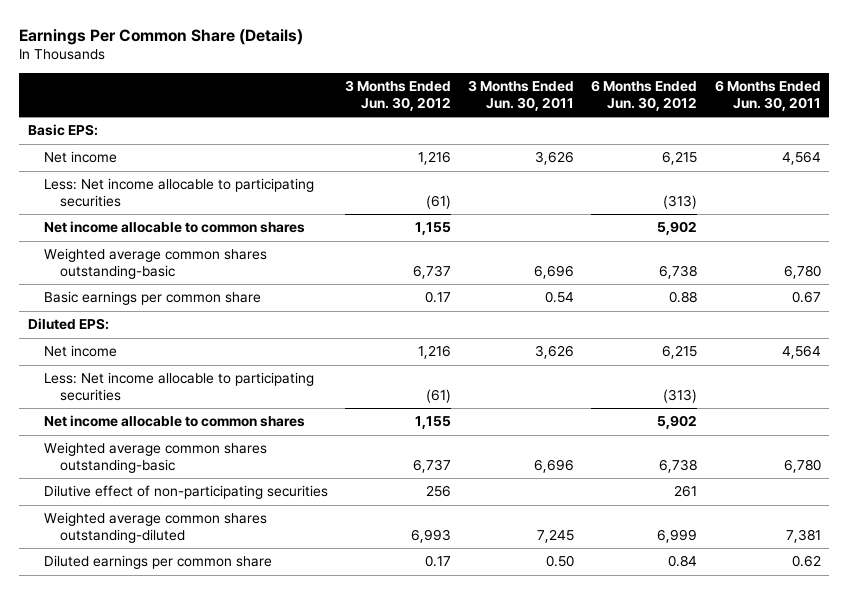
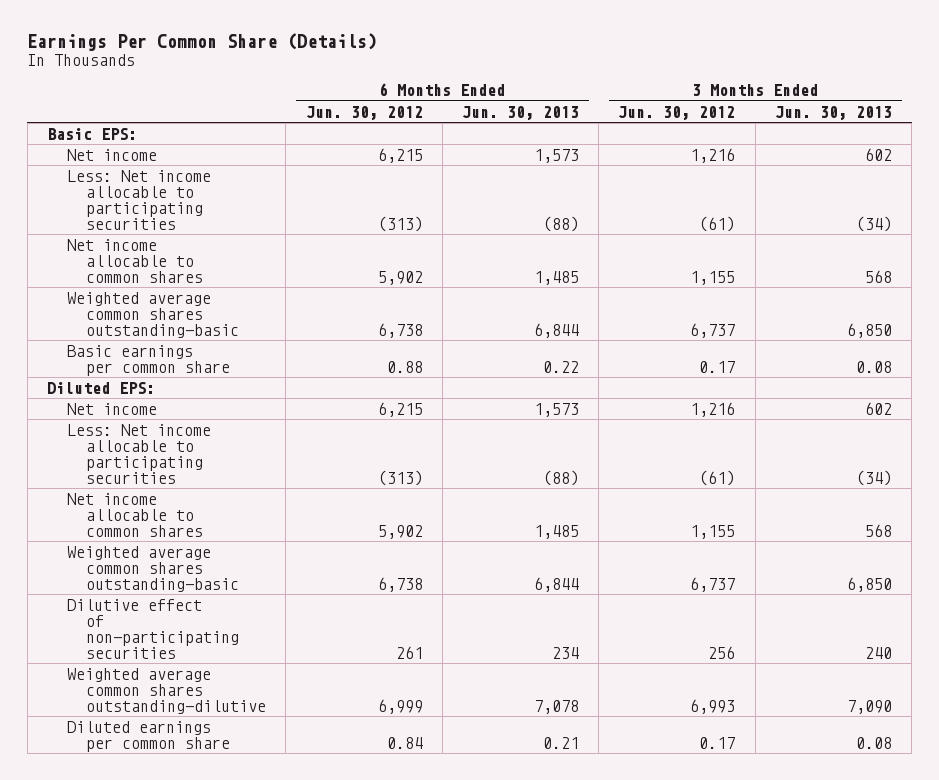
- | 3 Months Ended Jun. 30, 2012 | 3 Months Ended Jun. 30, 2011 | 6 Months Ended Jun. 30, 2012 | 6 Months Ended Jun. 30, 2011
+ | 6 Months Ended Jun. 30, 2012 | 6 Months Ended Jun. 30, 2013 | 3 Months Ended Jun. 30, 2012 | 3 Months Ended Jun. 30, 2013
- Weighted average common shares outstanding-diluted | 6,993 | 7,245 | 6,999 | 7,381
+ Weighted average common shares outstanding-dilutive | 6,999 | 7,078 | 6,993 | 7,090

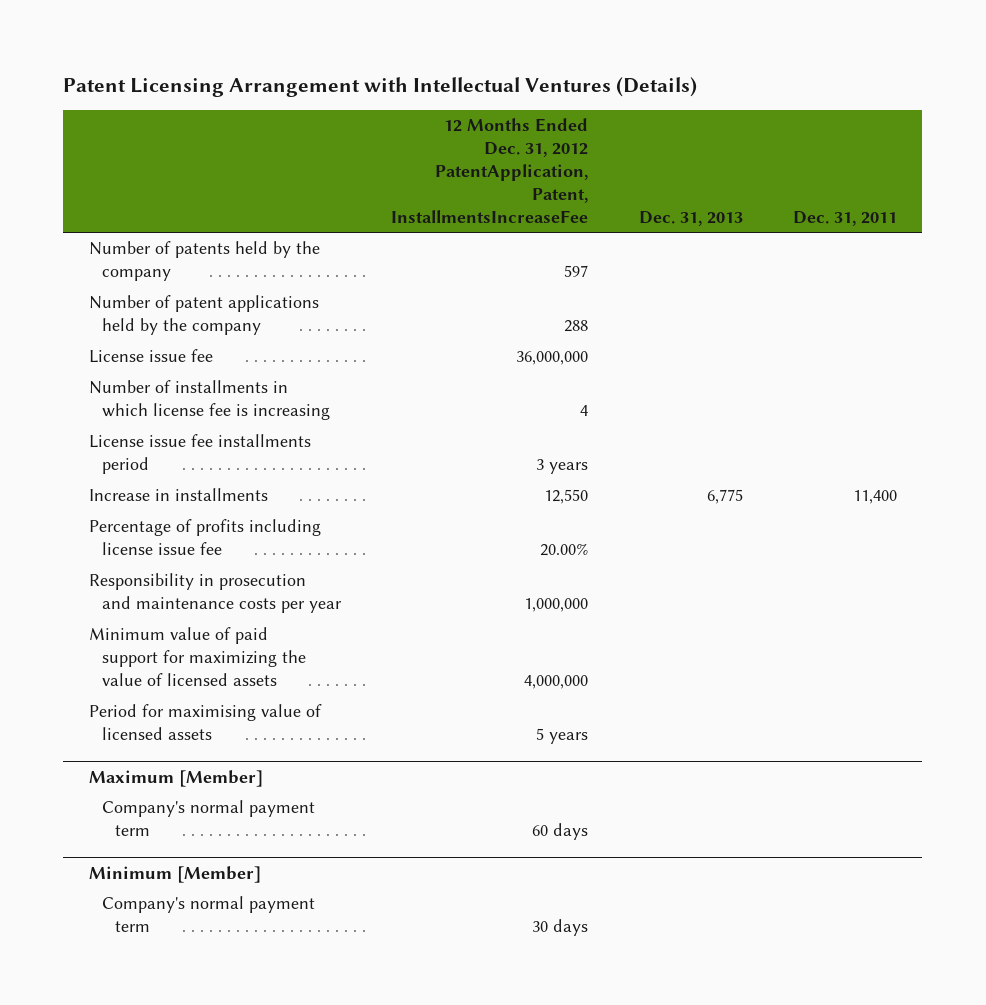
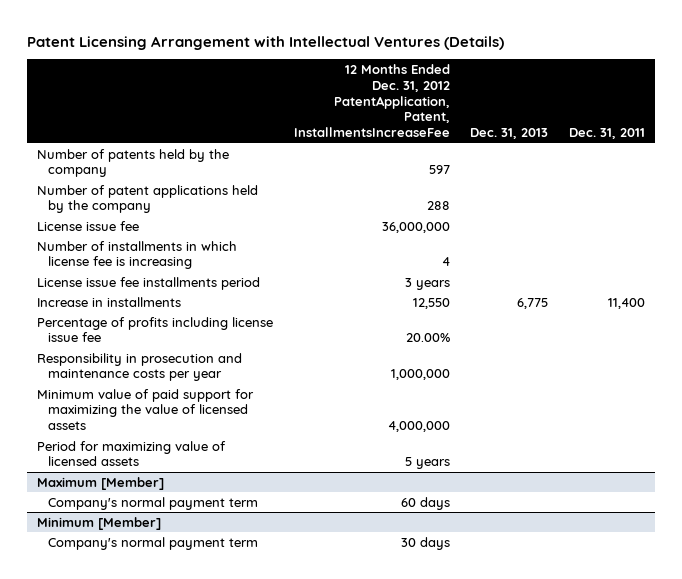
- Period for maximising value of licensed assets | 5 years | |
+ Period for maximizing value of licensed assets | 5 years | |

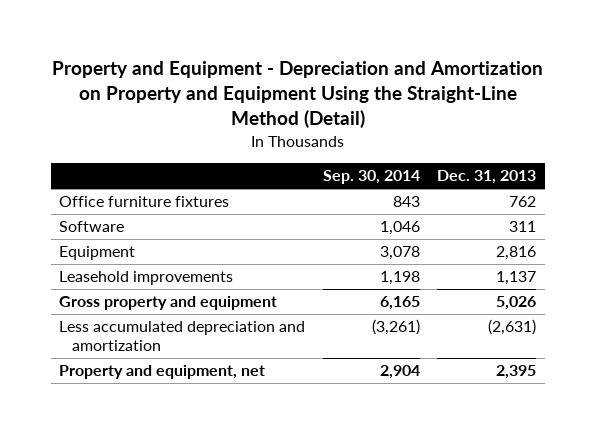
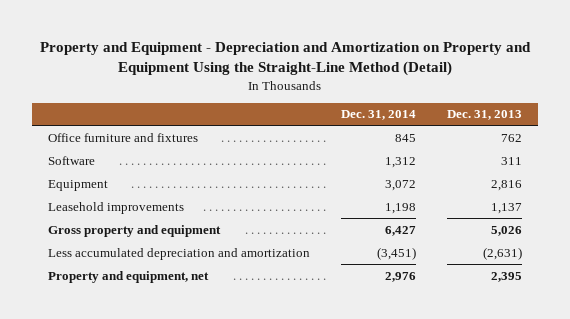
- | Sep. 30, 2014 | Dec. 31, 2013
+ | Dec. 31, 2014 | Dec. 31, 2013
- Office furniture fixtures | 843 | 762
+ Office furniture and fixtures | 845 | 762

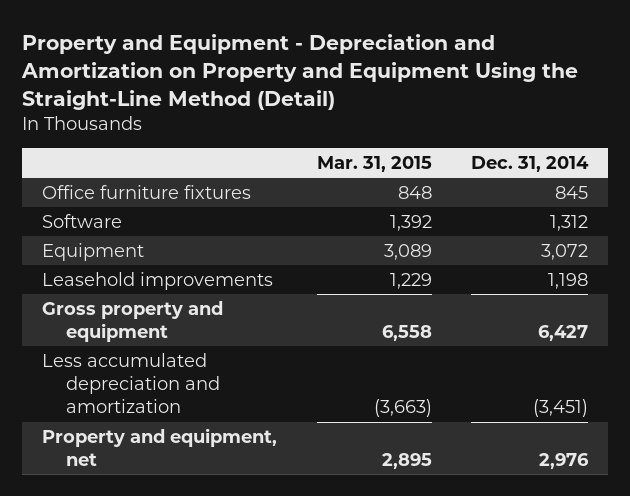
- | Dec. 31, 2014 | Dec. 31, 2013
+ | Mar. 31, 2015 | Dec. 31, 2014
- Office furniture and fixtures | 845 | 762
+ Office furniture fixtures | 848 | 845

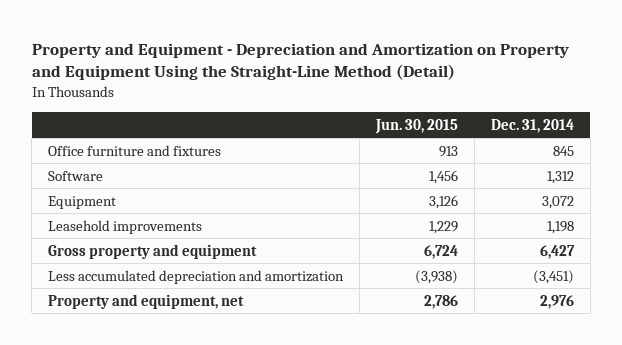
- | Mar. 31, 2015 | Dec. 31, 2014
+ | Jun. 30, 2015 | Dec. 31, 2014
- Office furniture fixtures | 848 | 845
+ Office furniture and fixtures | 913 | 845

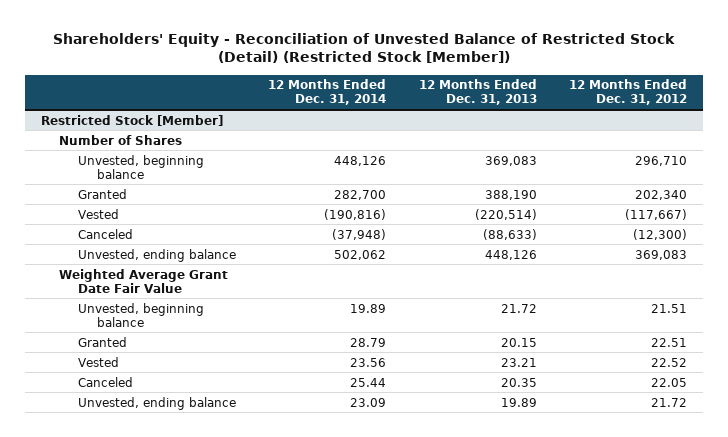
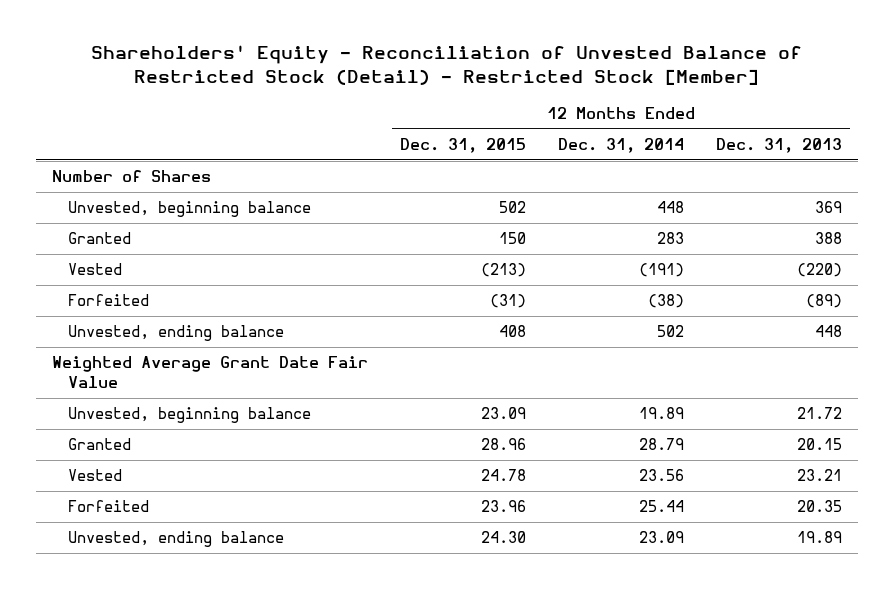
- Shareholders' Equity - Reconciliation of Unvested Balance of Restricted Stock (Detail) (Restricted Stock [Member])
+ Shareholders' Equity - Reconciliation of Unvested Balance of Restricted Stock (Detail) - Restricted Stock [Member]
- | 12 Months Ended Dec. 31, 2014 | 12 Months Ended Dec. 31, 2013 | 12 Months Ended Dec. 31, 2012
+ | 12 Months Ended Dec. 31, 2015 | 12 Months Ended Dec. 31, 2014 | 12 Months Ended Dec. 31, 2013
- Restricted Stock [Member]
- Unvested, beginning balance | 448,126 | 369,083 | 296,710
- Granted | 282,700 | 388,190 | 202,340
- Vested | (190,816) | (220,514) | (117,667)
- Canceled | (37,948) | (88,633) | (12,300)
- Unvested, ending balance | 502,062 | 448,126 | 369,083
+ Unvested, beginning balance | 502 | 448 | 369
+ Granted | 150 | 283 | 388
+ Vested | (213) | (191) | (220)
+ Forfeited | (31) | (38) | (89)
+ Unvested, ending balance | 408 | 502 | 448
- Canceled | 25.44 | 20.35 | 22.05
+ Forfeited | 23.96 | 25.44 | 20.35

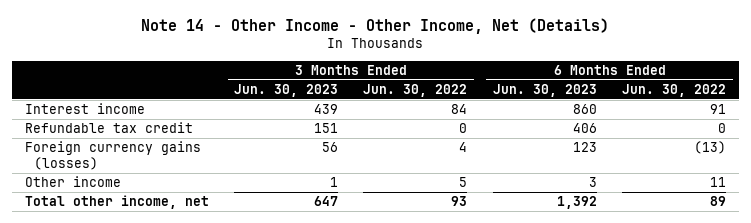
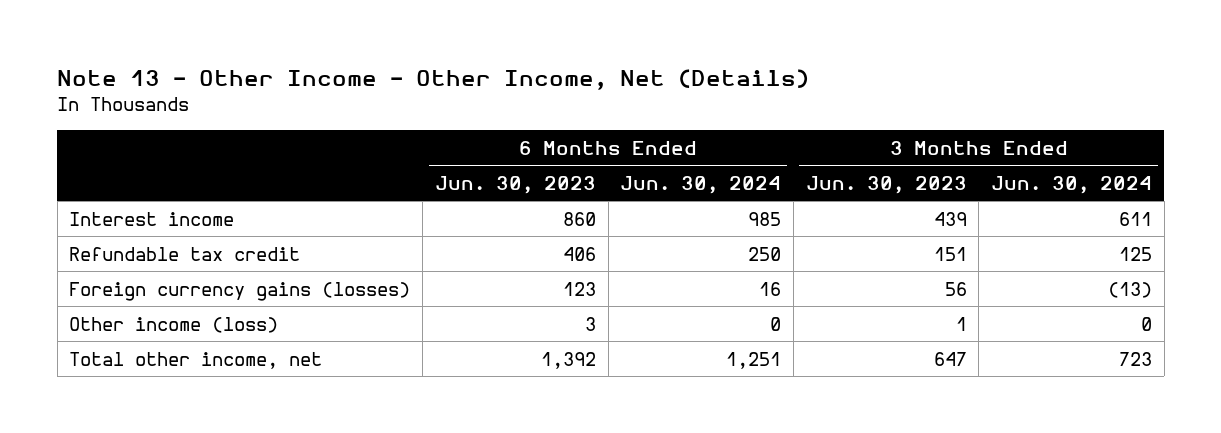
- Note 14 - Other Income - Other Income, Net (Details)
+ Note 13 - Other Income - Other Income, Net (Details)
- | 3 Months Ended Jun. 30, 2023 | 3 Months Ended Jun. 30, 2022 | 6 Months Ended Jun. 30, 2023 | 6 Months Ended Jun. 30, 2022
+ | 6 Months Ended Jun. 30, 2023 | 6 Months Ended Jun. 30, 2024 | 3 Months Ended Jun. 30, 2023 | 3 Months Ended Jun. 30, 2024
- Other income | 1 | 5 | 3 | 11
+ Other income (loss) | 3 | 0 | 1 | 0

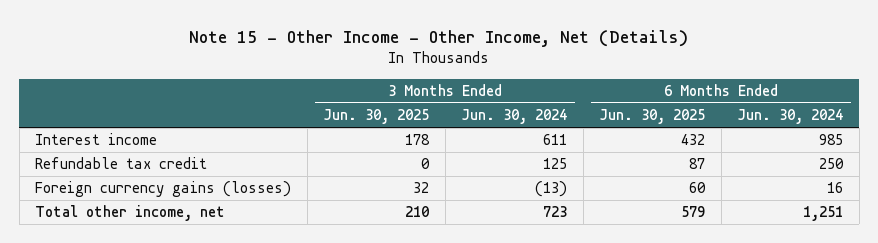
- Note 13 - Other Income - Other Income, Net (Details)
+ Note 15 - Other Income - Other Income, Net (Details)
- | 6 Months Ended Jun. 30, 2023 | 6 Months Ended Jun. 30, 2024 | 3 Months Ended Jun. 30, 2023 | 3 Months Ended Jun. 30, 2024
+ | 3 Months Ended Jun. 30, 2025 | 3 Months Ended Jun. 30, 2024 | 6 Months Ended Jun. 30, 2025 | 6 Months Ended Jun. 30, 2024
- Other income (loss) | 3 | 0 | 1 | 0

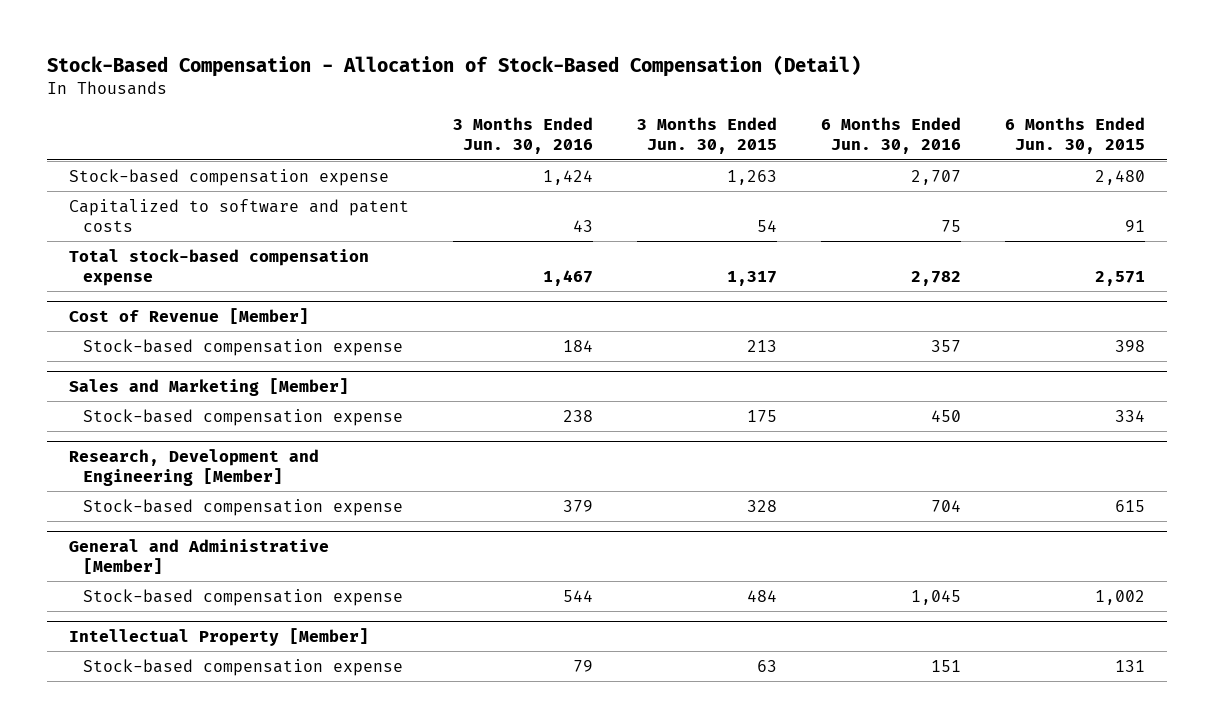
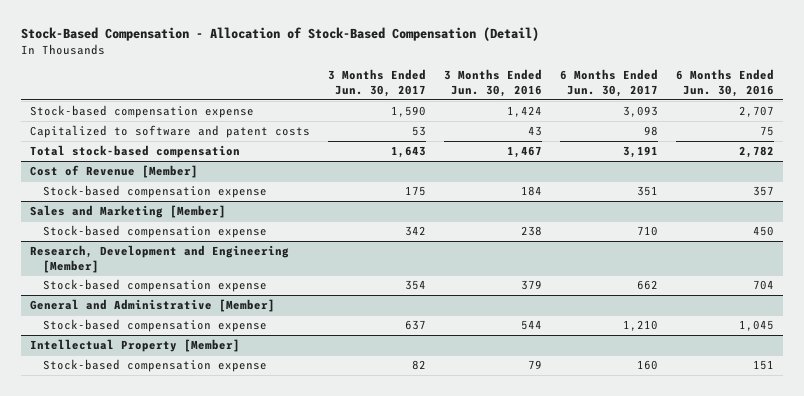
- | 3 Months Ended Jun. 30, 2016 | 3 Months Ended Jun. 30, 2015 | 6 Months Ended Jun. 30, 2016 | 6 Months Ended Jun. 30, 2015
+ | 3 Months Ended Jun. 30, 2017 | 3 Months Ended Jun. 30, 2016 | 6 Months Ended Jun. 30, 2017 | 6 Months Ended Jun. 30, 2016
- Total stock-based compensation expense | 1,467 | 1,317 | 2,782 | 2,571
+ Total stock-based compensation | 1,643 | 1,467 | 3,191 | 2,782

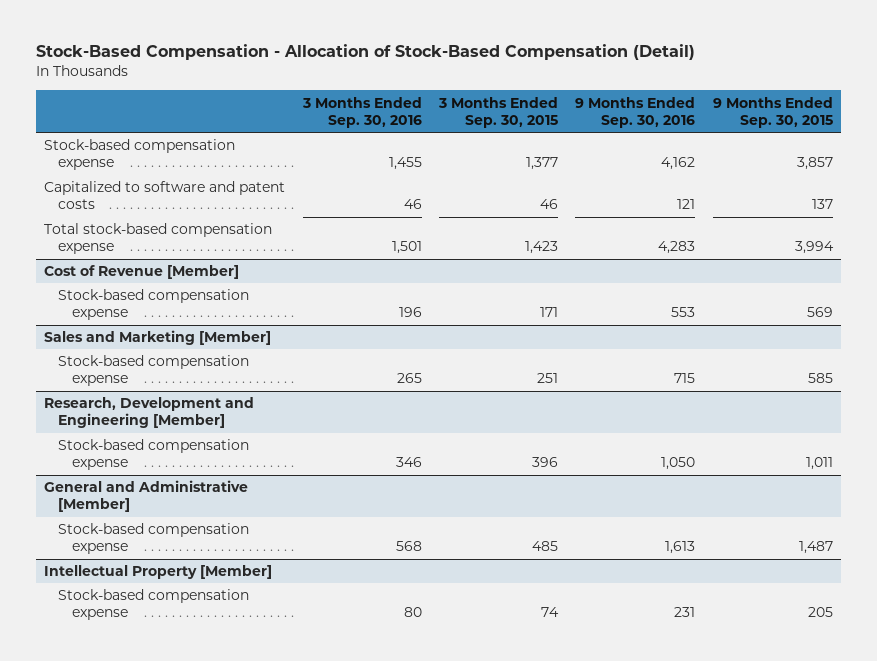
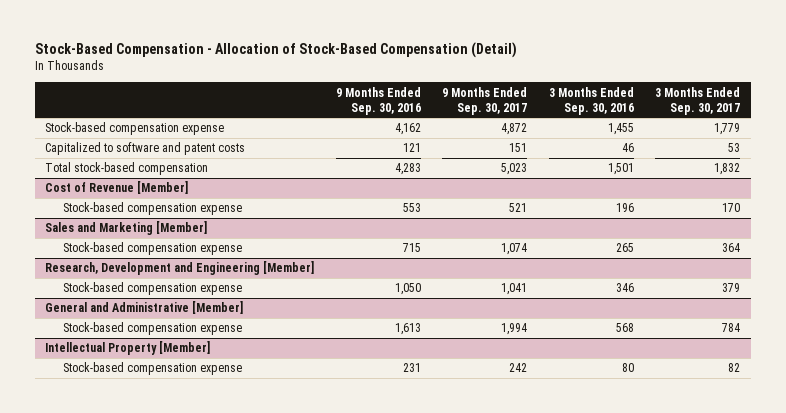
- | 3 Months Ended Sep. 30, 2016 | 3 Months Ended Sep. 30, 2015 | 9 Months Ended Sep. 30, 2016 | 9 Months Ended Sep. 30, 2015
+ | 9 Months Ended Sep. 30, 2016 | 9 Months Ended Sep. 30, 2017 | 3 Months Ended Sep. 30, 2016 | 3 Months Ended Sep. 30, 2017
- Total stock-based compensation expense | 1,501 | 1,423 | 4,283 | 3,994
+ Total stock-based compensation | 4,283 | 5,023 | 1,501 | 1,832

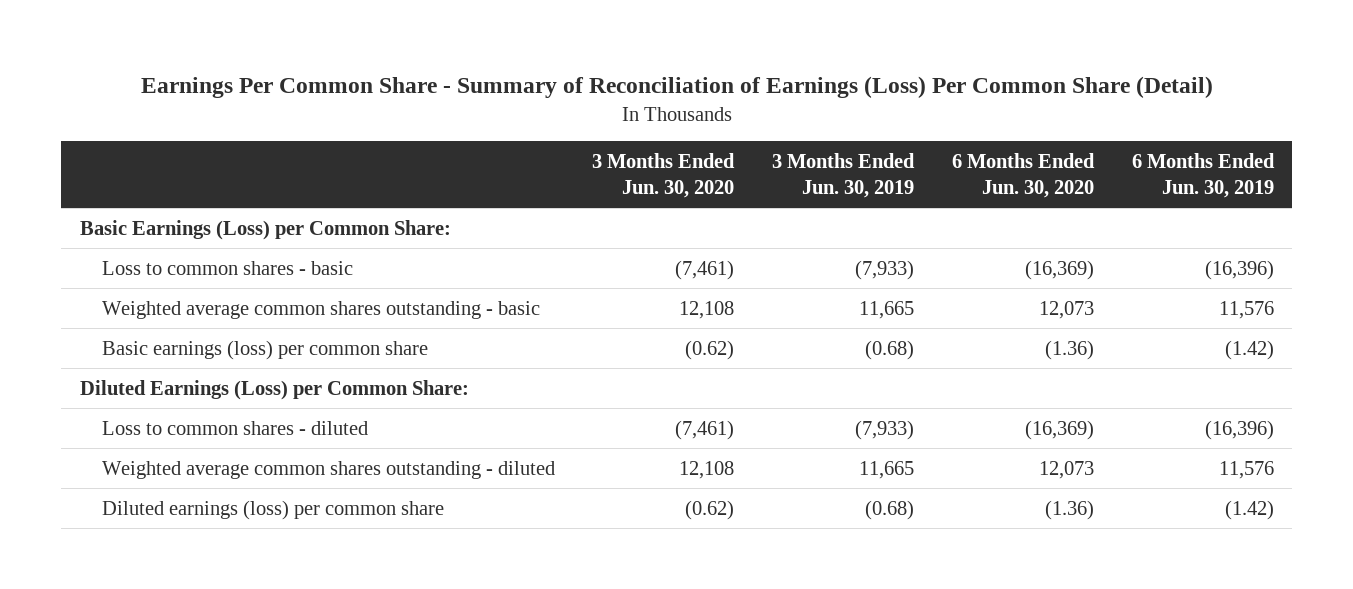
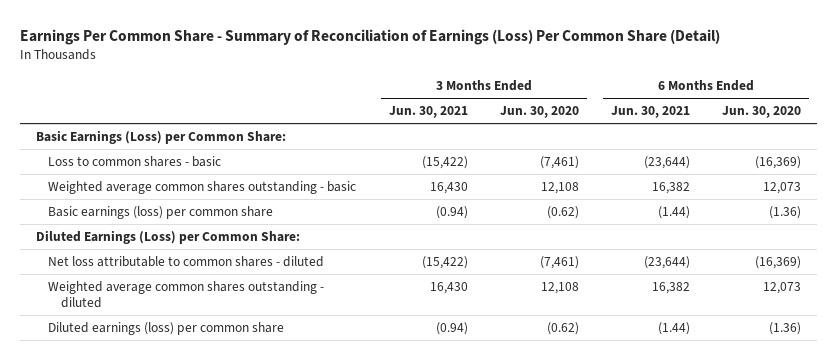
- | 3 Months Ended Jun. 30, 2020 | 3 Months Ended Jun. 30, 2019 | 6 Months Ended Jun. 30, 2020 | 6 Months Ended Jun. 30, 2019
+ | 3 Months Ended Jun. 30, 2021 | 3 Months Ended Jun. 30, 2020 | 6 Months Ended Jun. 30, 2021 | 6 Months Ended Jun. 30, 2020
- Loss to common shares - diluted | (7,461) | (7,933) | (16,369) | (16,396)
+ Net loss attributable to common shares - diluted | (15,422) | (7,461) | (23,644) | (16,369)

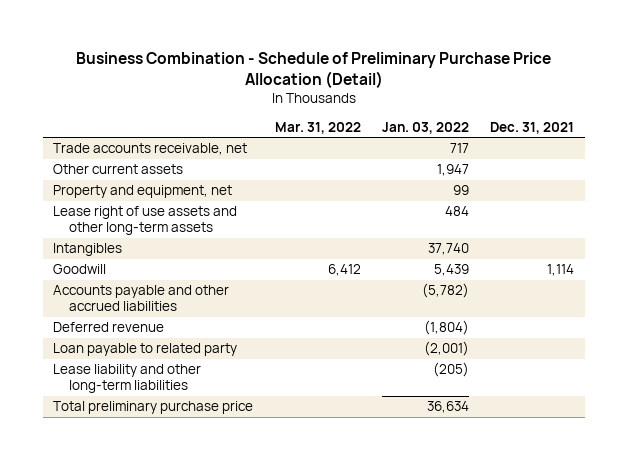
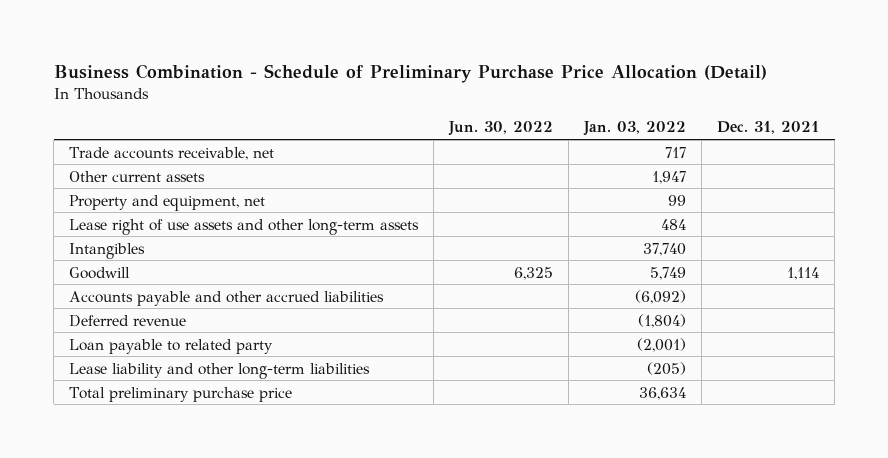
- | Mar. 31, 2022 | Jan. 03, 2022 | Dec. 31, 2021
+ | Jun. 30, 2022 | Jan. 03, 2022 | Dec. 31, 2021
- Goodwill | 6,412 | 5,439 | 1,114
- Accounts payable and other accrued liabilities | | (5,782) |
+ Goodwill | 6,325 | 5,749 | 1,114
+ Accounts payable and other accrued liabilities | | (6,092) |

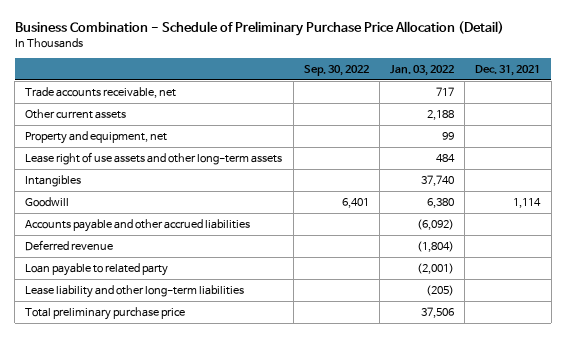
- | Jun. 30, 2022 | Jan. 03, 2022 | Dec. 31, 2021
+ | Sep. 30, 2022 | Jan. 03, 2022 | Dec. 31, 2021
- Other current assets | | 1,947 |
+ Other current assets | | 2,188 |
- Goodwill | 6,325 | 5,749 | 1,114
+ Goodwill | 6,401 | 6,380 | 1,114
- Total preliminary purchase price | | 36,634 |
+ Total preliminary purchase price | | 37,506 |

